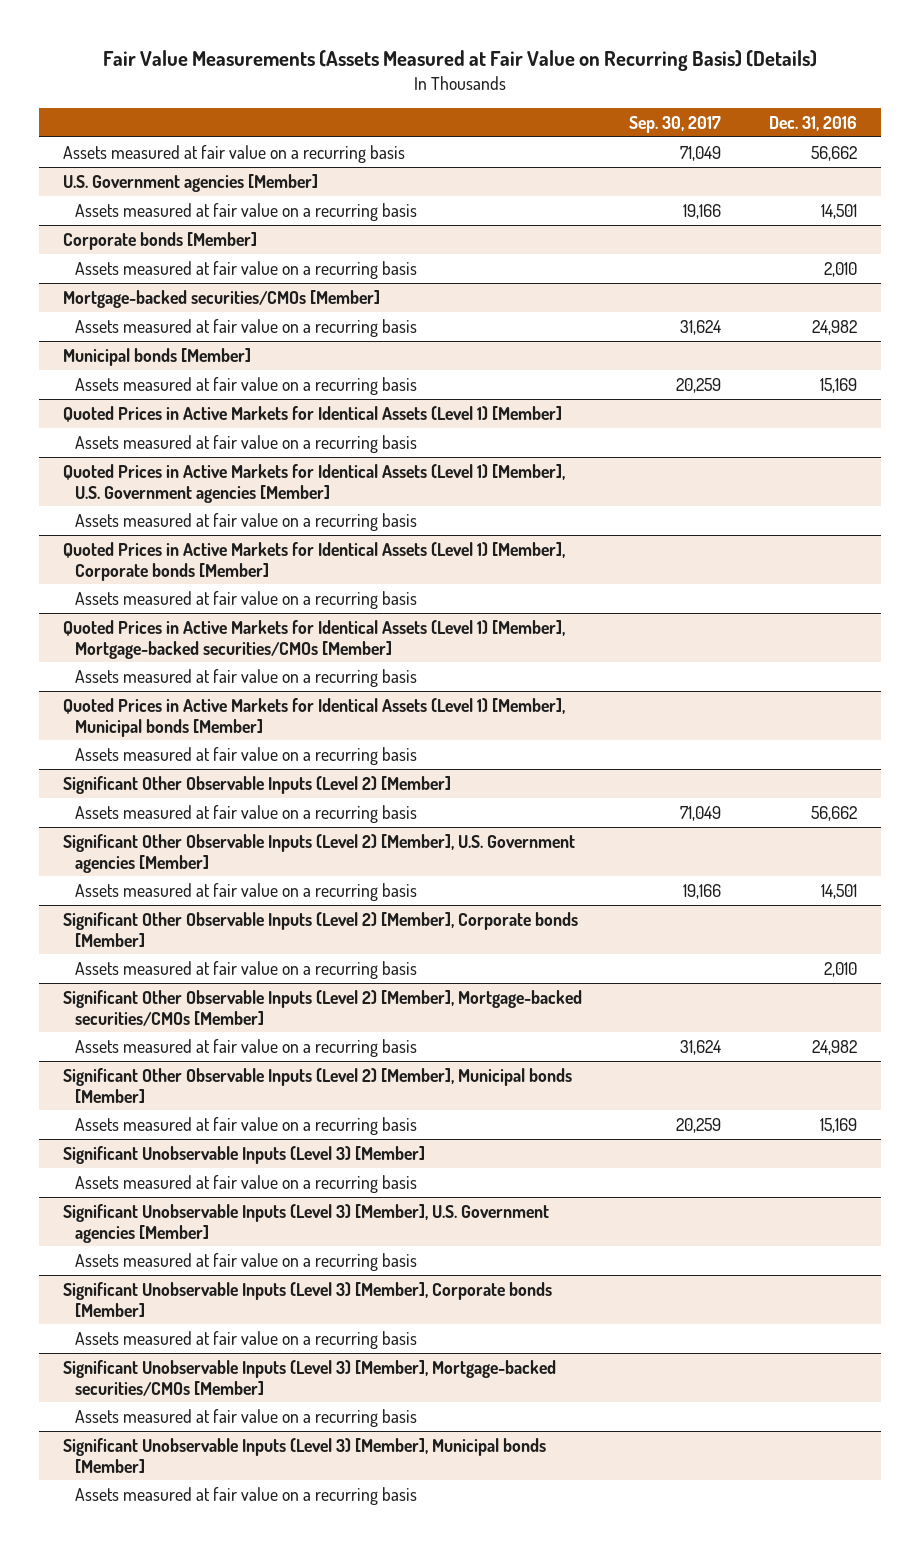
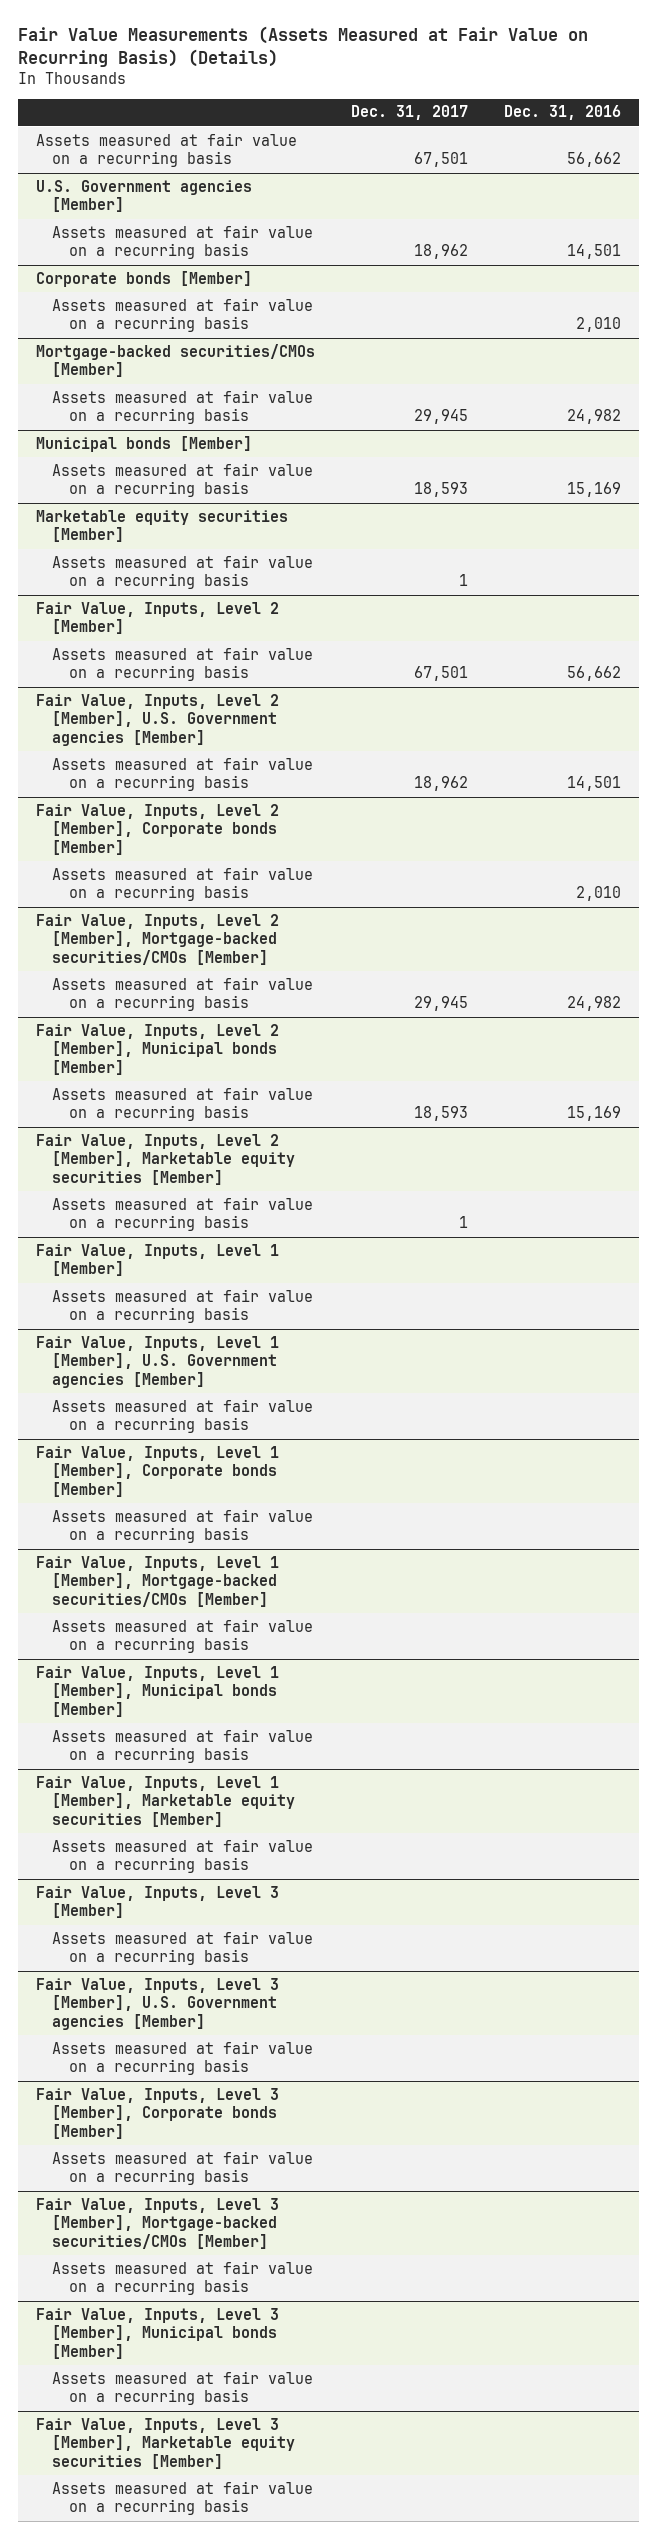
- | Sep. 30, 2017 | Dec. 31, 2016
+ | Dec. 31, 2017 | Dec. 31, 2016
- Quoted Prices in Active Markets for Identical Assets (Level 1) [Member]
- Assets measured at fair value on a recurring basis
- Quoted Prices in Active Markets for Identical Assets (Level 1) [Member], U.S. Government agencies [Member]
- Assets measured at fair value on a recurring basis
- Quoted Prices in Active Markets for Identical Assets (Level 1) [Member], Corporate bonds [Member]
- Assets measured at fair value on a recurring basis
- Quoted Prices in Active Markets for Identical Assets (Level 1) [Member], Mortgage-backed securities/CMOs [Member]
- Assets measured at fair value on a recurring basis
- Quoted Prices in Active Markets for Identical Assets (Level 1) [Member], Municipal bonds [Member]
+ Marketable equity securities [Member]
- Significant Other Observable Inputs (Level 2) [Member]
+ Fair Value, Inputs, Level 2 [Member]
- Significant Other Observable Inputs (Level 2) [Member], U.S. Government agencies [Member]
+ Fair Value, Inputs, Level 2 [Member], U.S. Government agencies [Member]
- Significant Other Observable Inputs (Level 2) [Member], Corporate bonds [Member]
+ Fair Value, Inputs, Level 2 [Member], Corporate bonds [Member]
- Significant Other Observable Inputs (Level 2) [Member], Mortgage-backed securities/CMOs [Member]
+ Fair Value, Inputs, Level 2 [Member], Mortgage-backed securities/CMOs [Member]
- Significant Other Observable Inputs (Level 2) [Member], Municipal bonds [Member]
+ Fair Value, Inputs, Level 2 [Member], Municipal bonds [Member]
- Significant Unobservable Inputs (Level 3) [Member]
+ Fair Value, Inputs, Level 2 [Member], Marketable equity securities [Member]
- Significant Unobservable Inputs (Level 3) [Member], U.S. Government agencies [Member]
+ Fair Value, Inputs, Level 1 [Member]
- Significant Unobservable Inputs (Level 3) [Member], Corporate bonds [Member]
+ Fair Value, Inputs, Level 1 [Member], U.S. Government agencies [Member]
- Significant Unobservable Inputs (Level 3) [Member], Mortgage-backed securities/CMOs [Member]
+ Fair Value, Inputs, Level 1 [Member], Corporate bonds [Member]
- Significant Unobservable Inputs (Level 3) [Member], Municipal bonds [Member]
+ Fair Value, Inputs, Level 1 [Member], Mortgage-backed securities/CMOs [Member]
+ Fair Value, Inputs, Level 1 [Member], Municipal bonds [Member]
+ Assets measured at fair value on a recurring basis
+ Fair Value, Inputs, Level 1 [Member], Marketable equity securities [Member]
+ Assets measured at fair value on a recurring basis
+ Fair Value, Inputs, Level 3 [Member]
+ Assets measured at fair value on a recurring basis
+ Fair Value, Inputs, Level 3 [Member], U.S. Government agencies [Member]
+ Assets measured at fair value on a recurring basis
+ Fair Value, Inputs, Level 3 [Member], Corporate bonds [Member]
+ Assets measured at fair value on a recurring basis
+ Fair Value, Inputs, Level 3 [Member], Mortgage-backed securities/CMOs [Member]
+ Assets measured at fair value on a recurring basis
+ Fair Value, Inputs, Level 3 [Member], Municipal bonds [Member]
+ Assets measured at fair value on a recurring basis
+ Fair Value, Inputs, Level 3 [Member], Marketable equity securities [Member]
+ Assets measured at fair value on a recurring basis

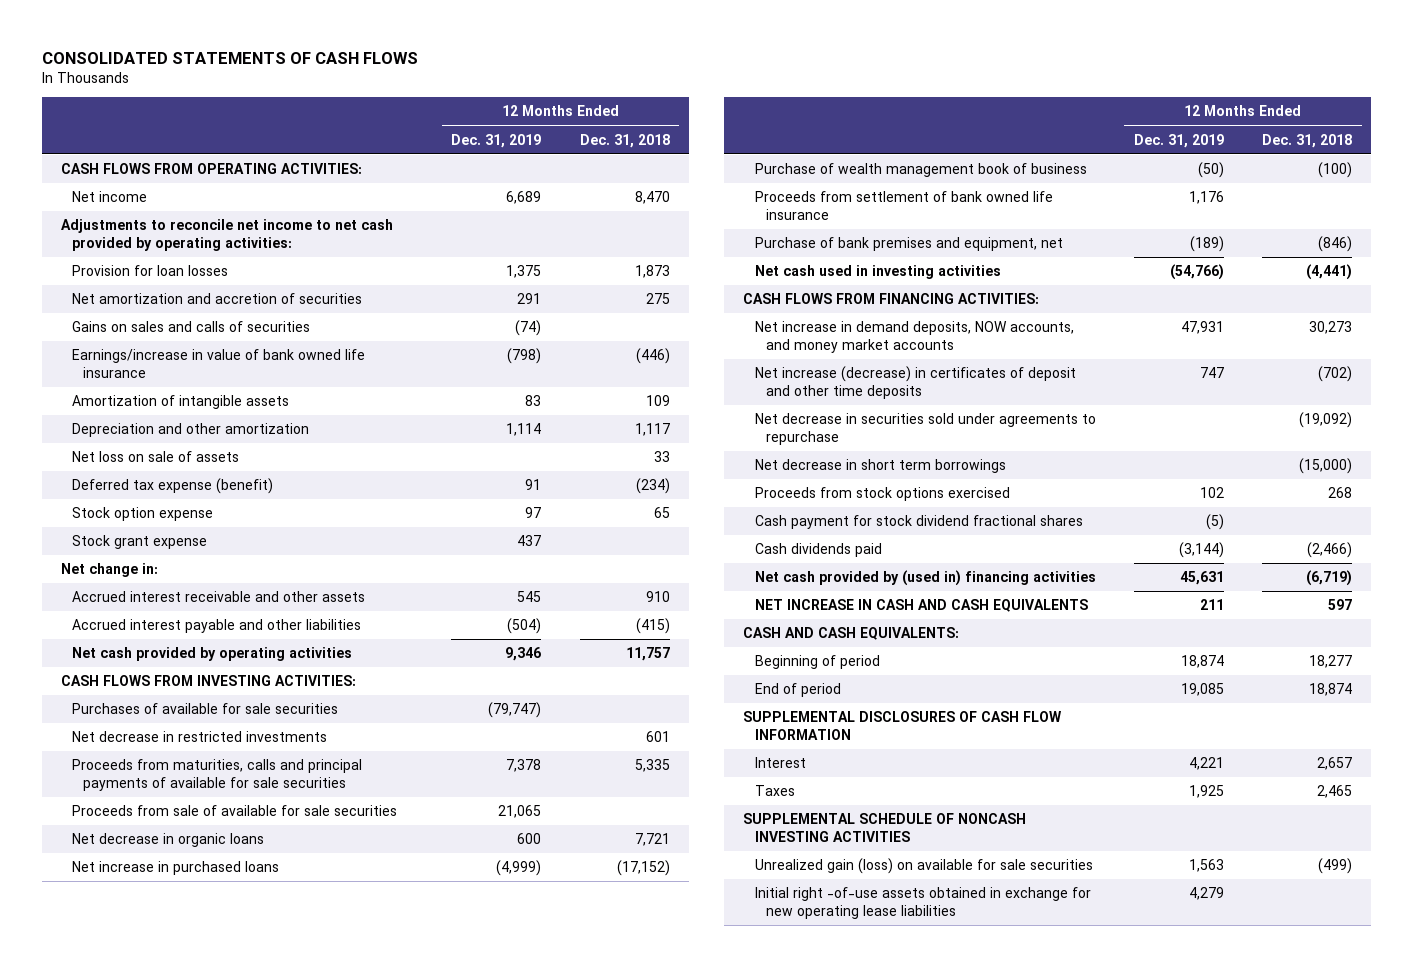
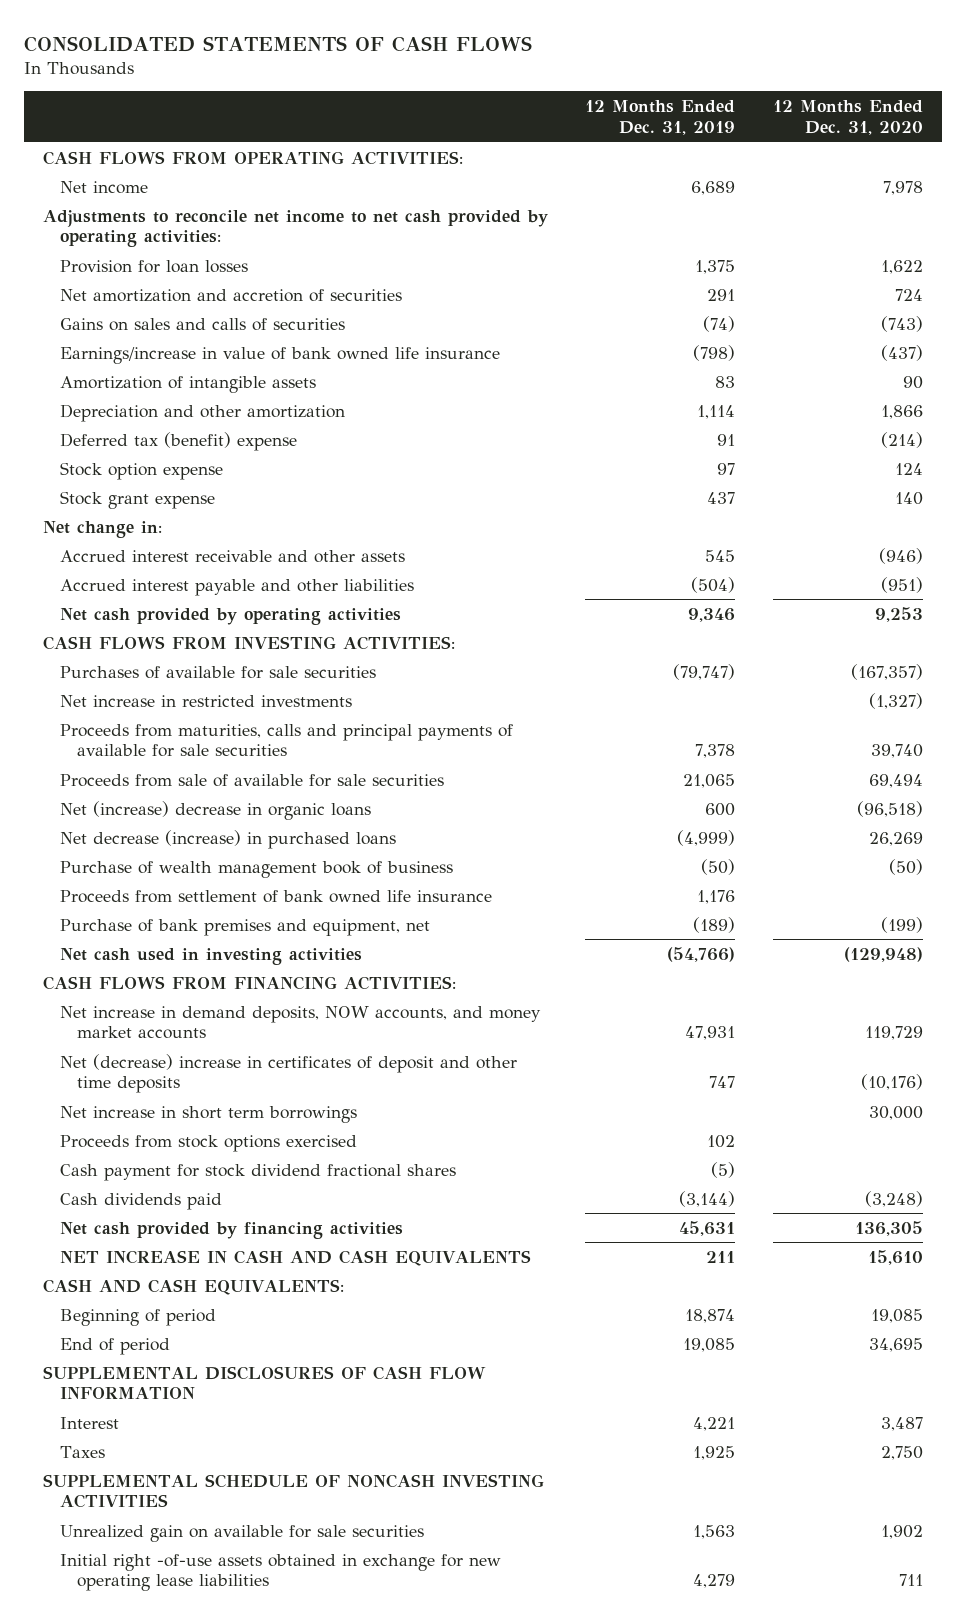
- | 12 Months Ended Dec. 31, 2019 | 12 Months Ended Dec. 31, 2018
+ | 12 Months Ended Dec. 31, 2019 | 12 Months Ended Dec. 31, 2020
- Net loss on sale of assets | | 33
- Deferred tax expense (benefit) | 91 | (234)
+ Deferred tax (benefit) expense | 91 | (214)
- Net decrease in restricted investments | | 601
+ Net increase in restricted investments | | (1,327)
- Net decrease in organic loans | 600 | 7,721
- Net increase in purchased loans | (4,999) | (17,152)
+ Net (increase) decrease in organic loans | 600 | (96,518)
+ Net decrease (increase) in purchased loans | (4,999) | 26,269
- Net increase (decrease) in certificates of deposit and other time deposits | 747 | (702)
- Net decrease in securities sold under agreements to repurchase | | (19,092)
- Net decrease in short term borrowings | | (15,000)
+ Net (decrease) increase in certificates of deposit and other time deposits | 747 | (10,176)
+ Net increase in short term borrowings | | 30,000
- Net cash provided by (used in) financing activities | 45,631 | (6,719)
+ Net cash provided by financing activities | 45,631 | 136,305
- Unrealized gain (loss) on available for sale securities | 1,563 | (499)
+ Unrealized gain on available for sale securities | 1,563 | 1,902

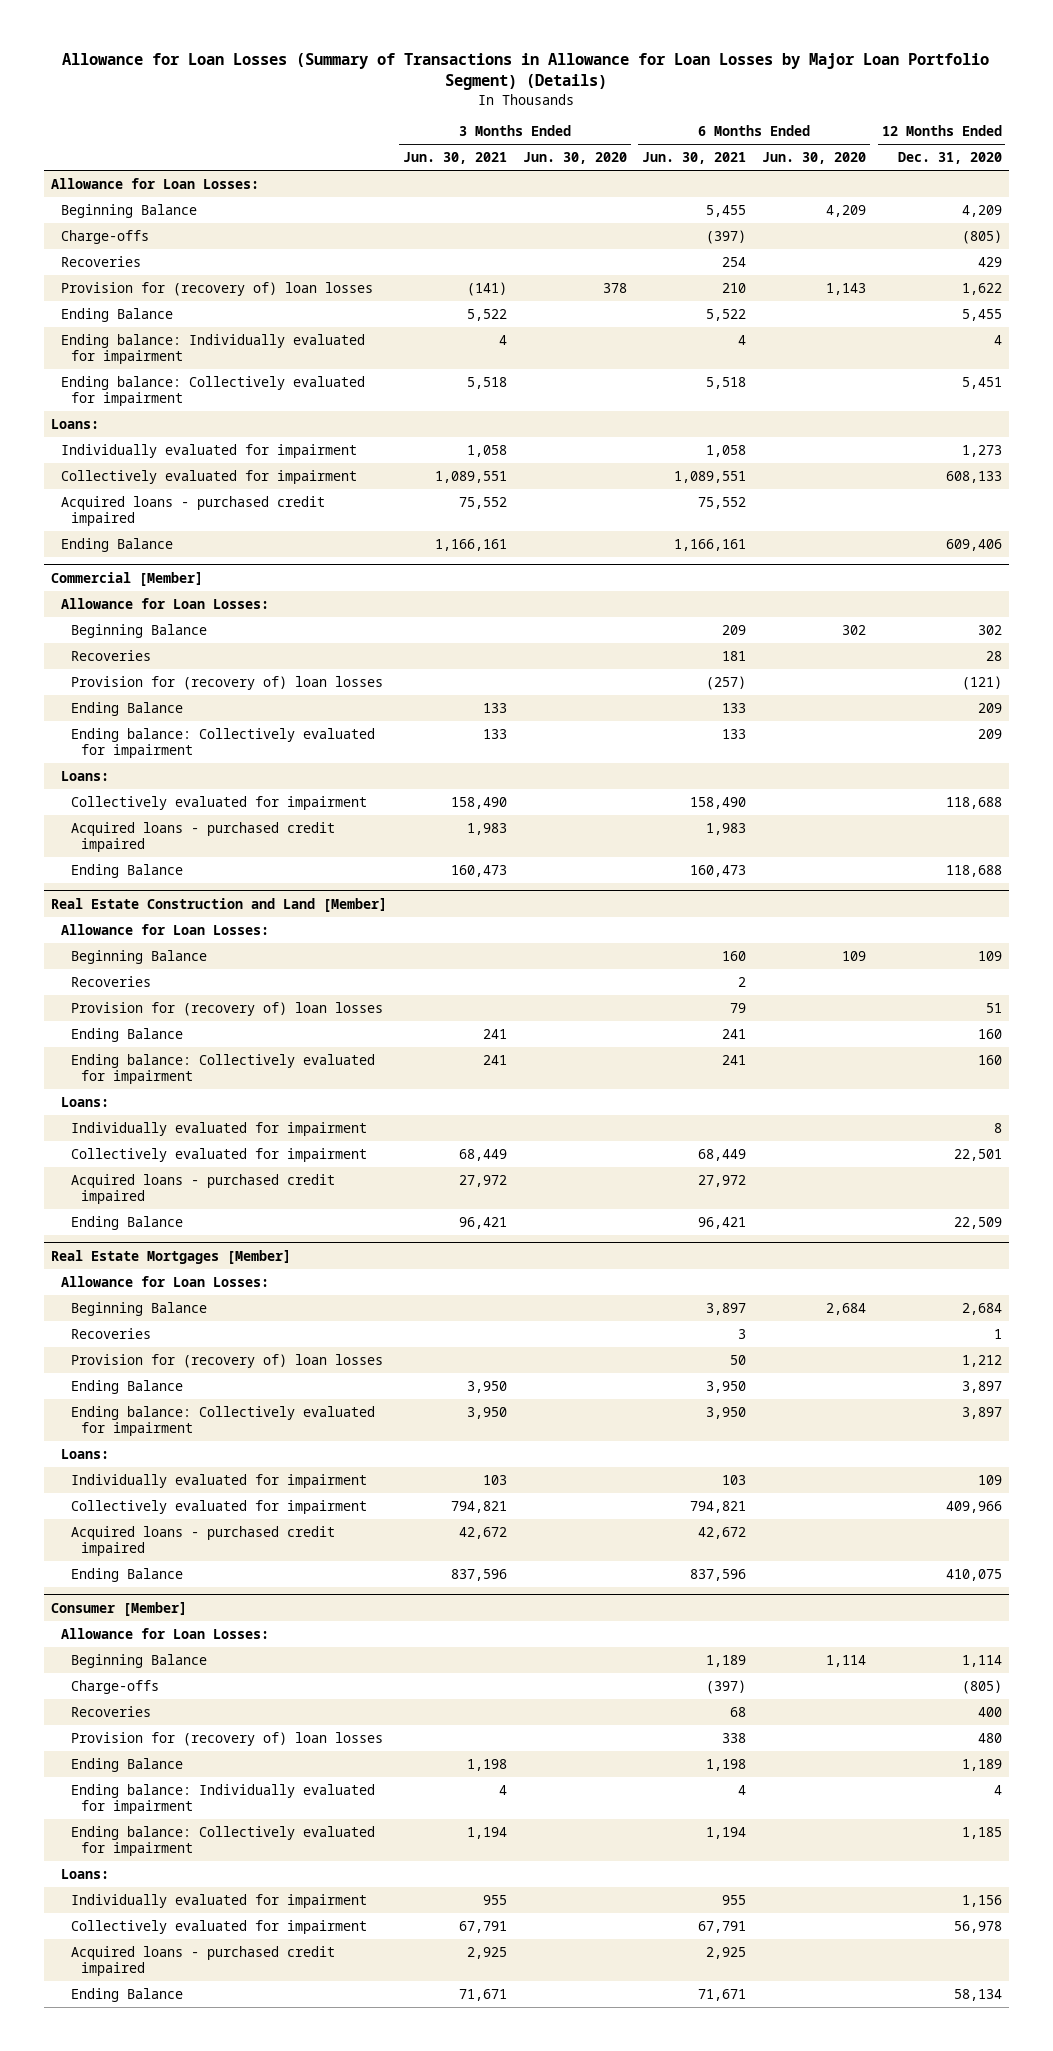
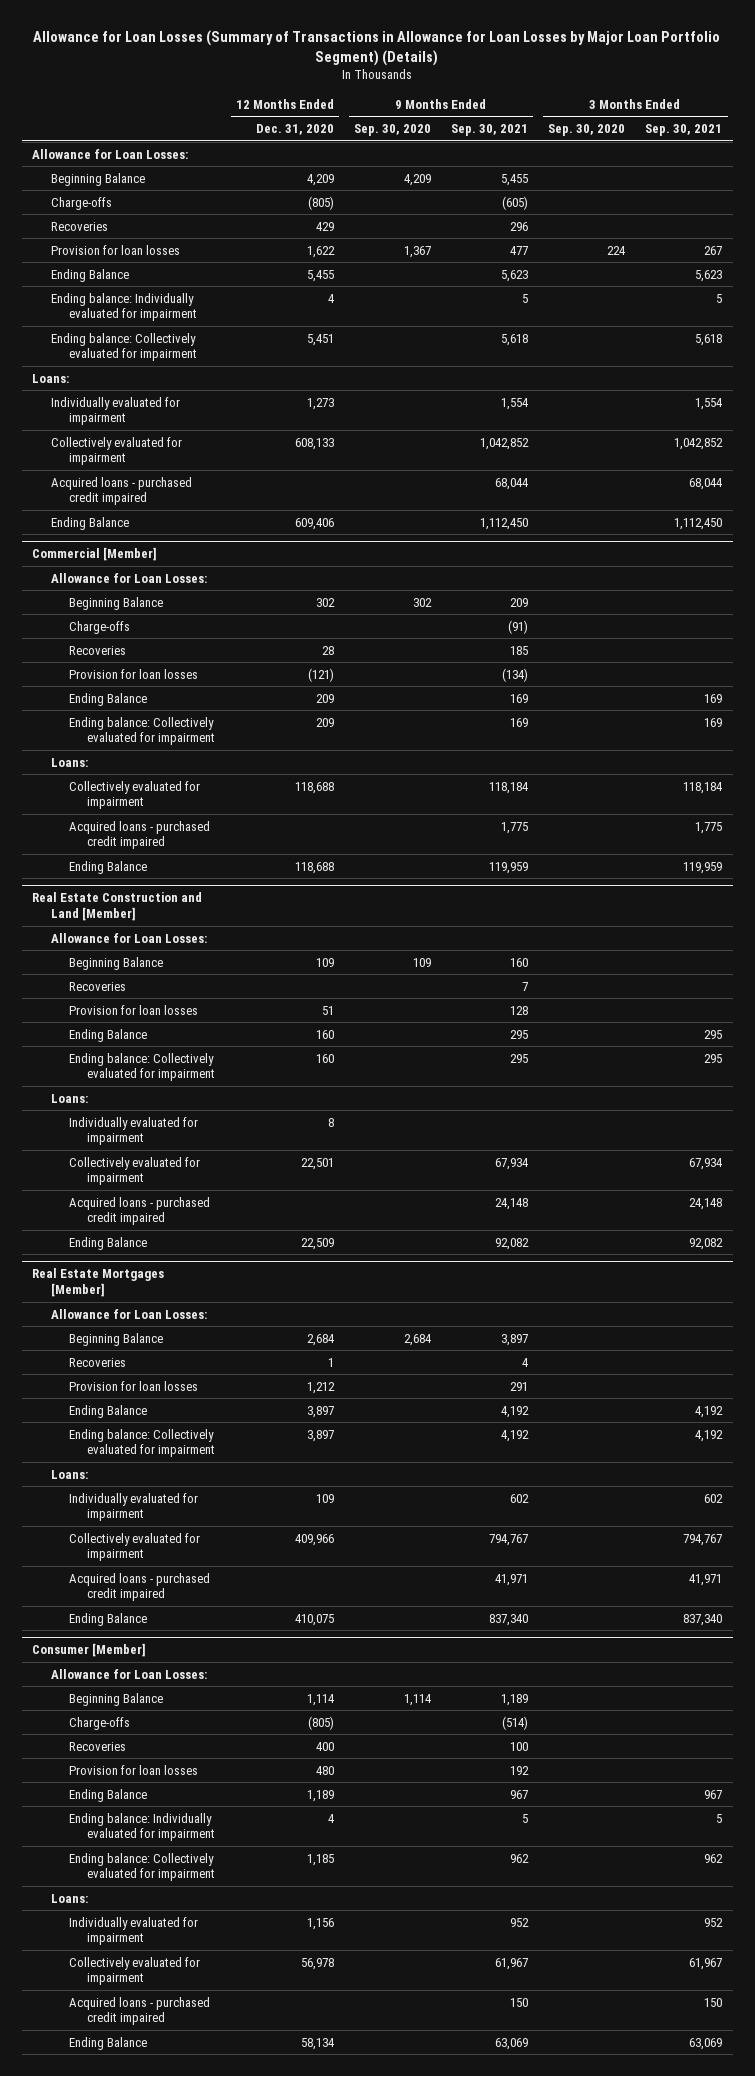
- | 3 Months Ended Jun. 30, 2021 | 3 Months Ended Jun. 30, 2020 | 6 Months Ended Jun. 30, 2021 | 6 Months Ended Jun. 30, 2020 | 12 Months Ended Dec. 31, 2020
+ | 12 Months Ended Dec. 31, 2020 | 9 Months Ended Sep. 30, 2020 | 9 Months Ended Sep. 30, 2021 | 3 Months Ended Sep. 30, 2020 | 3 Months Ended Sep. 30, 2021
- Provision for (recovery of) loan losses | (141) | 378 | 210 | 1,143 | 1,622
+ Provision for loan losses | 1,622 | 1,367 | 477 | 224 | 267
@ Commercial [Member]
+ Charge-offs | | | (91) | |
- Provision for (recovery of) loan losses | | | (257) | | (121)
+ Provision for loan losses | (121) | | (134) | |
@ Real Estate Construction and Land [Member]
- Provision for (recovery of) loan losses | | | 79 | | 51
+ Provision for loan losses | 51 | | 128 | |
@ Real Estate Mortgages [Member]
- Provision for (recovery of) loan losses | | | 50 | | 1,212
+ Provision for loan losses | 1,212 | | 291 | |
@ Consumer [Member]
- Provision for (recovery of) loan losses | | | 338 | | 480
+ Provision for loan losses | 480 | | 192 | |

